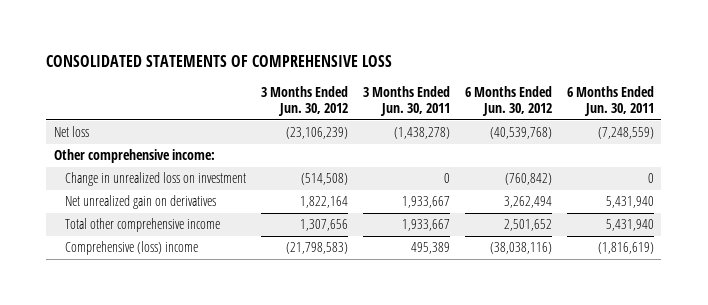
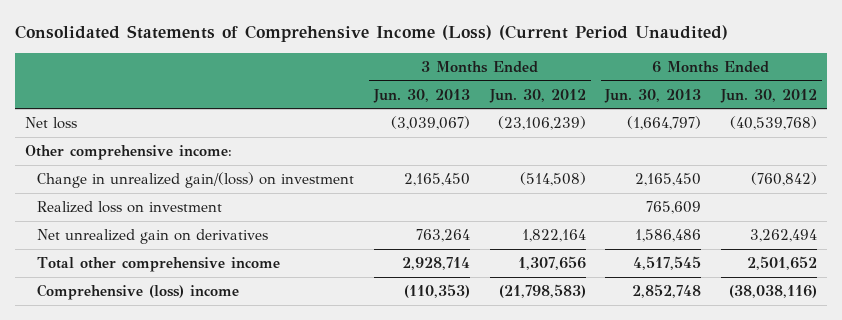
- CONSOLIDATED STATEMENTS OF COMPREHENSIVE LOSS
+ Consolidated Statements of Comprehensive Income (Loss) (Current Period Unaudited)
- | 3 Months Ended Jun. 30, 2012 | 3 Months Ended Jun. 30, 2011 | 6 Months Ended Jun. 30, 2012 | 6 Months Ended Jun. 30, 2011
+ | 3 Months Ended Jun. 30, 2013 | 3 Months Ended Jun. 30, 2012 | 6 Months Ended Jun. 30, 2013 | 6 Months Ended Jun. 30, 2012
- Change in unrealized loss on investment | (514,508) | 0 | (760,842) | 0
+ Change in unrealized gain/(loss) on investment | 2,165,450 | (514,508) | 2,165,450 | (760,842)
+ Realized loss on investment | | | 765,609 |

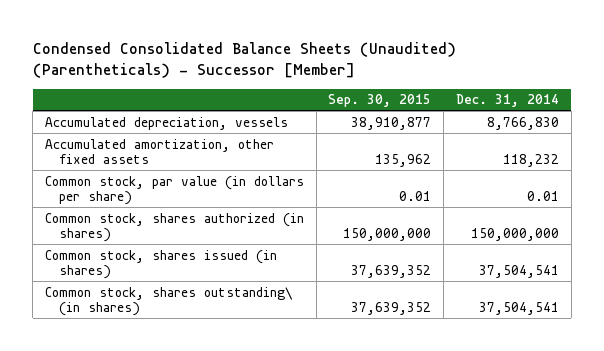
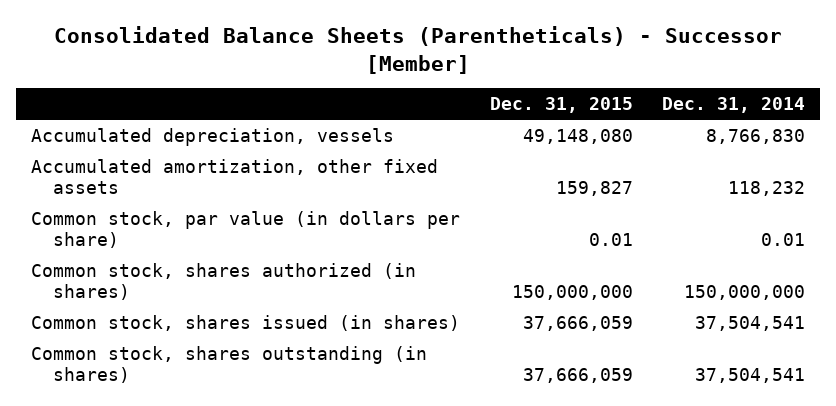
- Condensed Consolidated Balance Sheets (Unaudited) (Parentheticals) - Successor [Member]
+ Consolidated Balance Sheets (Parentheticals) - Successor [Member]
- | Sep. 30, 2015 | Dec. 31, 2014
+ | Dec. 31, 2015 | Dec. 31, 2014
- Common stock, shares outstanding\ (in shares) | 37,639,352 | 37,504,541
+ Common stock, shares outstanding (in shares) | 37,666,059 | 37,504,541

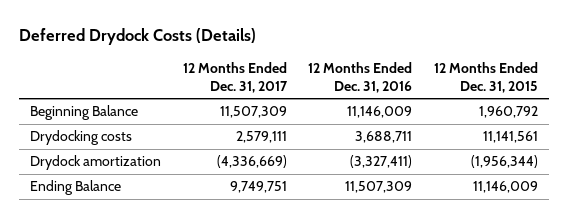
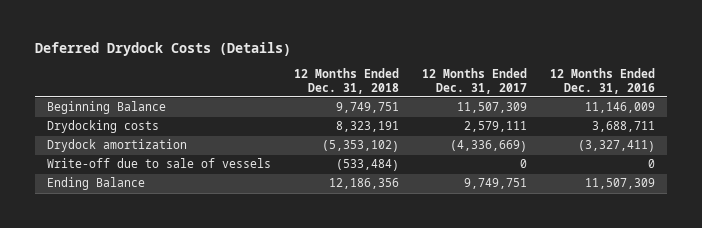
- | 12 Months Ended Dec. 31, 2017 | 12 Months Ended Dec. 31, 2016 | 12 Months Ended Dec. 31, 2015
+ | 12 Months Ended Dec. 31, 2018 | 12 Months Ended Dec. 31, 2017 | 12 Months Ended Dec. 31, 2016
+ Write-off due to sale of vessels | (533,484) | 0 | 0

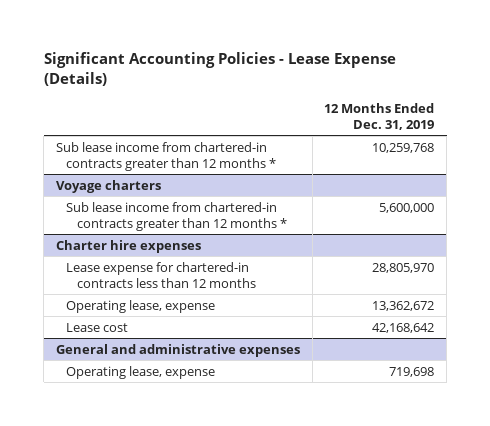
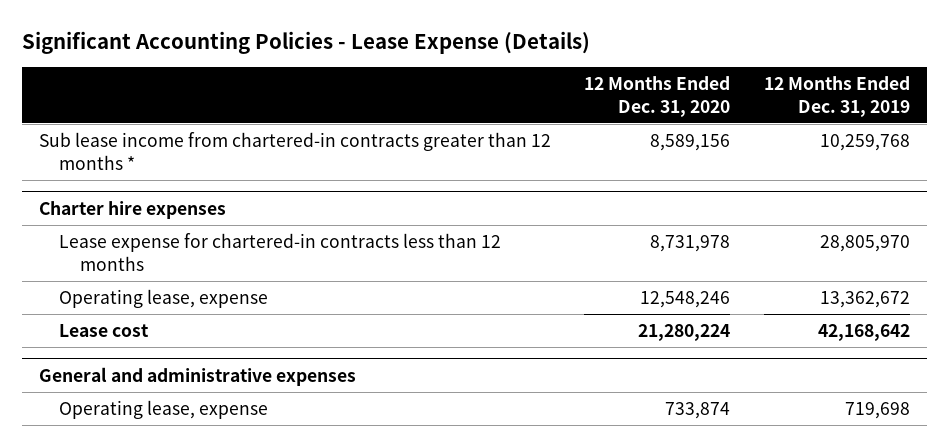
- | 12 Months Ended Dec. 31, 2019
+ | 12 Months Ended Dec. 31, 2020 | 12 Months Ended Dec. 31, 2019
- Voyage charters
- Sub lease income from chartered-in contracts greater than 12 months * | 5,600,000

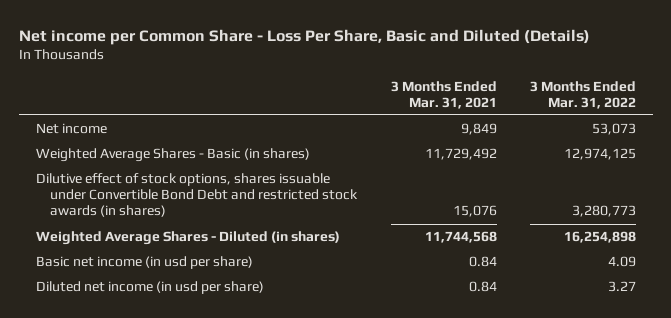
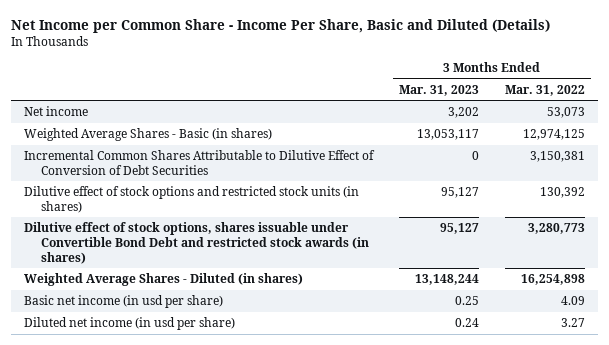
- Net income per Common Share - Loss Per Share, Basic and Diluted (Details)
+ Net Income per Common Share - Income Per Share, Basic and Diluted (Details)
- | 3 Months Ended Mar. 31, 2021 | 3 Months Ended Mar. 31, 2022
+ | 3 Months Ended Mar. 31, 2023 | 3 Months Ended Mar. 31, 2022
+ Incremental Common Shares Attributable to Dilutive Effect of Conversion of Debt Securities | 0 | 3,150,381
+ Dilutive effect of stock options and restricted stock units (in shares) | 95,127 | 130,392

